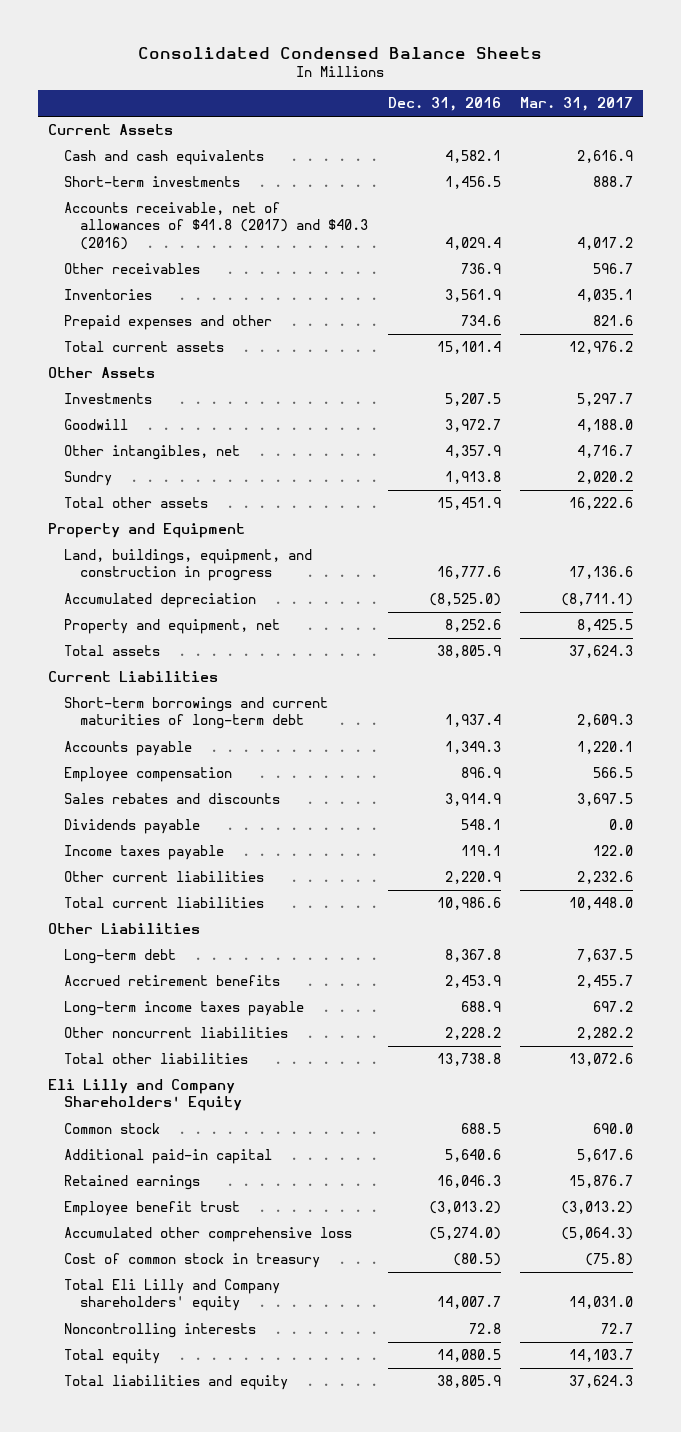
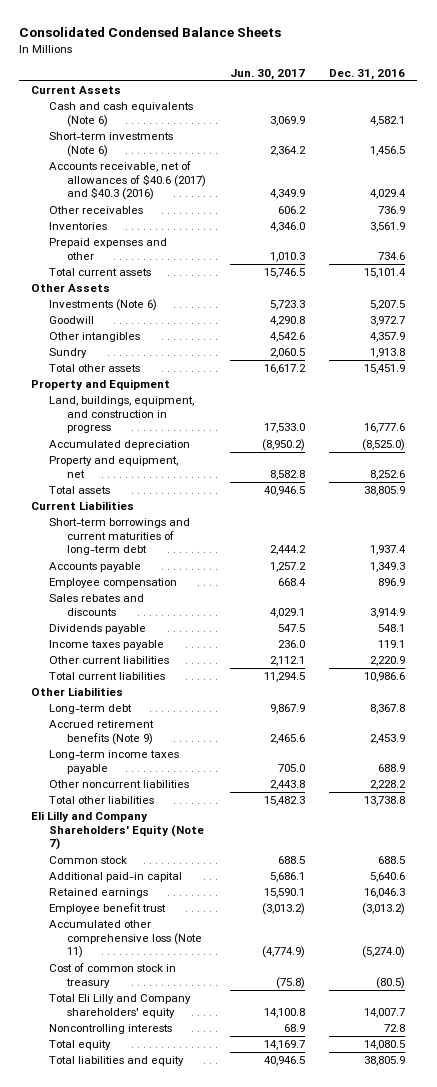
- | Dec. 31, 2016 | Mar. 31, 2017
+ | Jun. 30, 2017 | Dec. 31, 2016
- Cash and cash equivalents | 4,582.1 | 2,616.9
- Short-term investments | 1,456.5 | 888.7
- Accounts receivable, net of allowances of $41.8 (2017) and $40.3 (2016) | 4,029.4 | 4,017.2
+ Cash and cash equivalents (Note 6) | 3,069.9 | 4,582.1
+ Short-term investments (Note 6) | 2,364.2 | 1,456.5
+ Accounts receivable, net of allowances of $40.6 (2017) and $40.3 (2016) | 4,349.9 | 4,029.4
- Investments | 5,207.5 | 5,297.7
+ Investments (Note 6) | 5,723.3 | 5,207.5
- Other intangibles, net | 4,357.9 | 4,716.7
+ Other intangibles | 4,542.6 | 4,357.9
- Accrued retirement benefits | 2,453.9 | 2,455.7
+ Accrued retirement benefits (Note 9) | 2,465.6 | 2,453.9
- Eli Lilly and Company Shareholders' Equity
+ Eli Lilly and Company Shareholders' Equity (Note 7)
- Accumulated other comprehensive loss | (5,274.0) | (5,064.3)
+ Accumulated other comprehensive loss (Note 11) | (4,774.9) | (5,274.0)

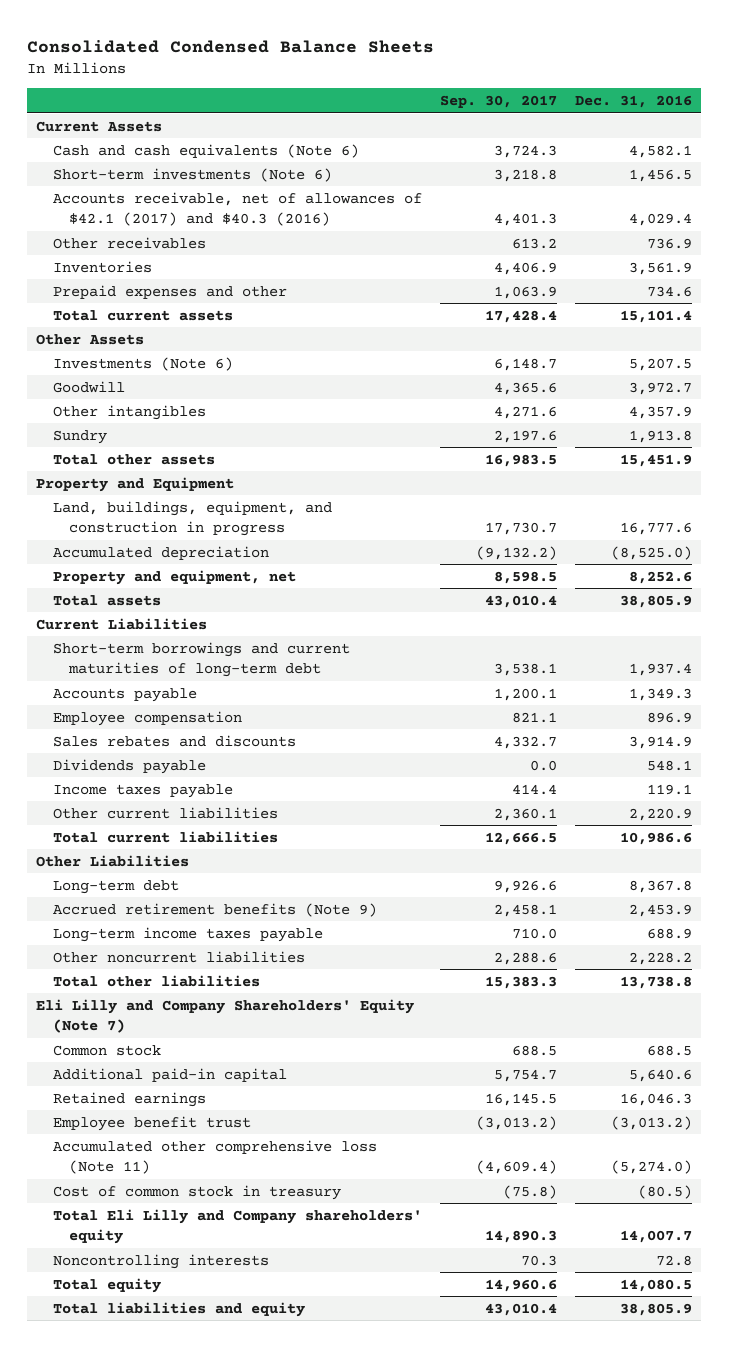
- | Jun. 30, 2017 | Dec. 31, 2016
+ | Sep. 30, 2017 | Dec. 31, 2016
- Accounts receivable, net of allowances of $40.6 (2017) and $40.3 (2016) | 4,349.9 | 4,029.4
+ Accounts receivable, net of allowances of $42.1 (2017) and $40.3 (2016) | 4,401.3 | 4,029.4

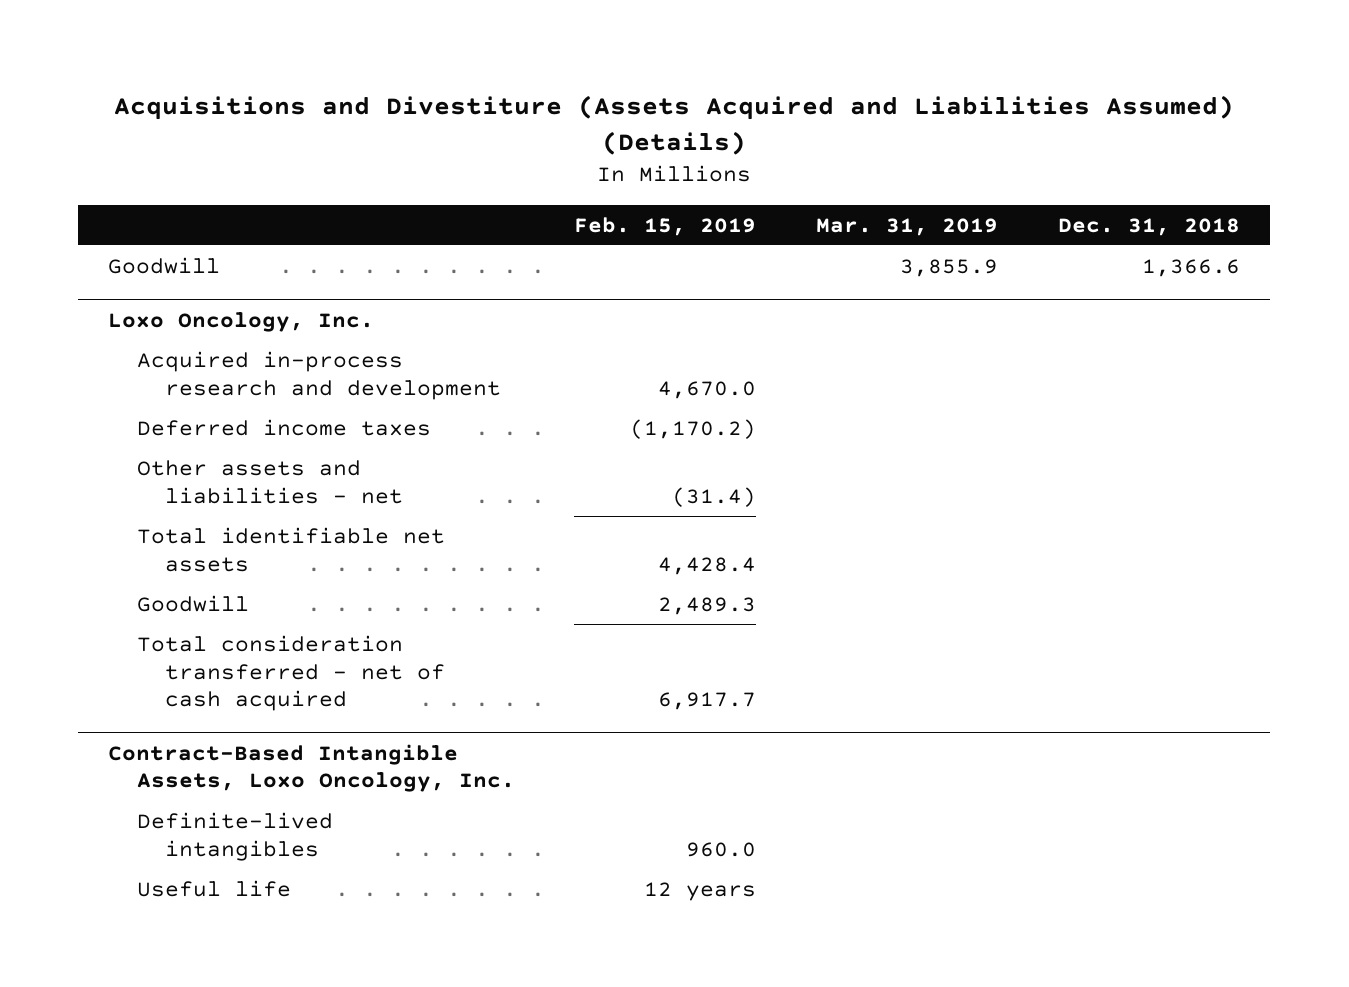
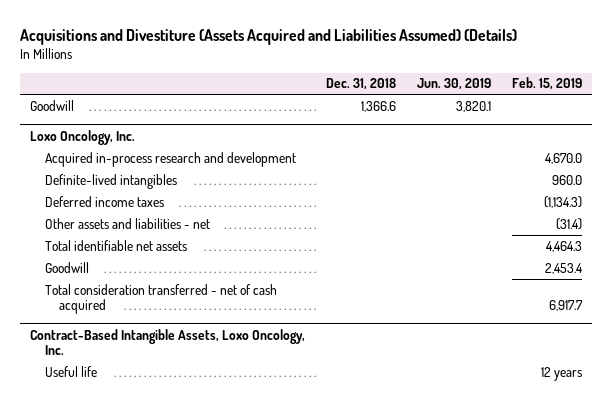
- | Feb. 15, 2019 | Mar. 31, 2019 | Dec. 31, 2018
+ | Dec. 31, 2018 | Jun. 30, 2019 | Feb. 15, 2019
@ Loxo Oncology, Inc.
- Deferred income taxes | (1,170.2) | |
+ Definite-lived intangibles | | | 960.0
+ Deferred income taxes | | | (1,134.3)
- Total identifiable net assets | 4,428.4 | |
- Goodwill | 2,489.3 | |
+ Total identifiable net assets | | | 4,464.3
+ Goodwill | | | 2,453.4
@ Contract-Based Intangible Assets, Loxo Oncology, Inc.
- Definite-lived intangibles | 960.0 | |

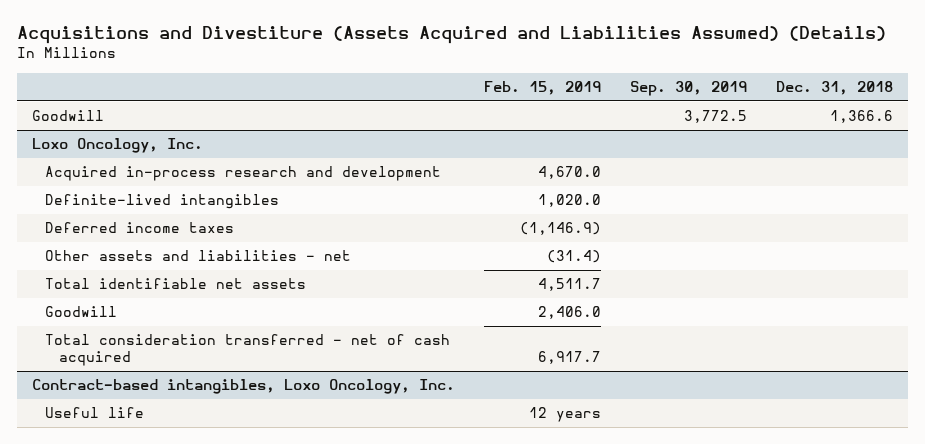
- | Dec. 31, 2018 | Jun. 30, 2019 | Feb. 15, 2019
+ | Feb. 15, 2019 | Sep. 30, 2019 | Dec. 31, 2018
@ Loxo Oncology, Inc.
- Definite-lived intangibles | | | 960.0
- Deferred income taxes | | | (1,134.3)
+ Definite-lived intangibles | 1,020.0 | |
+ Deferred income taxes | (1,146.9) | |
- Total identifiable net assets | | | 4,464.3
- Goodwill | | | 2,453.4
+ Total identifiable net assets | 4,511.7 | |
+ Goodwill | 2,406.0 | |
- Contract-Based Intangible Assets, Loxo Oncology, Inc.
+ Contract-based intangibles, Loxo Oncology, Inc.

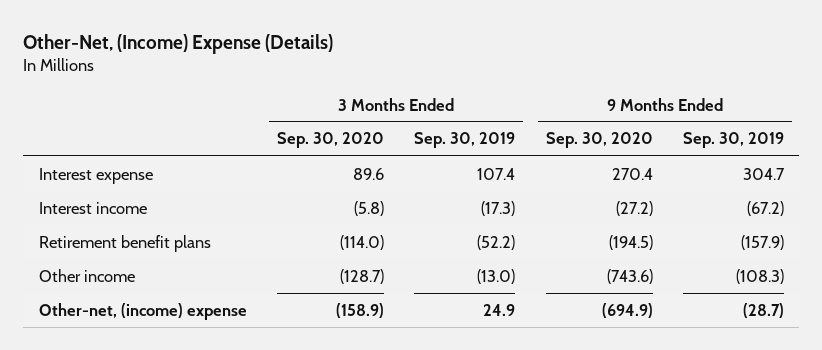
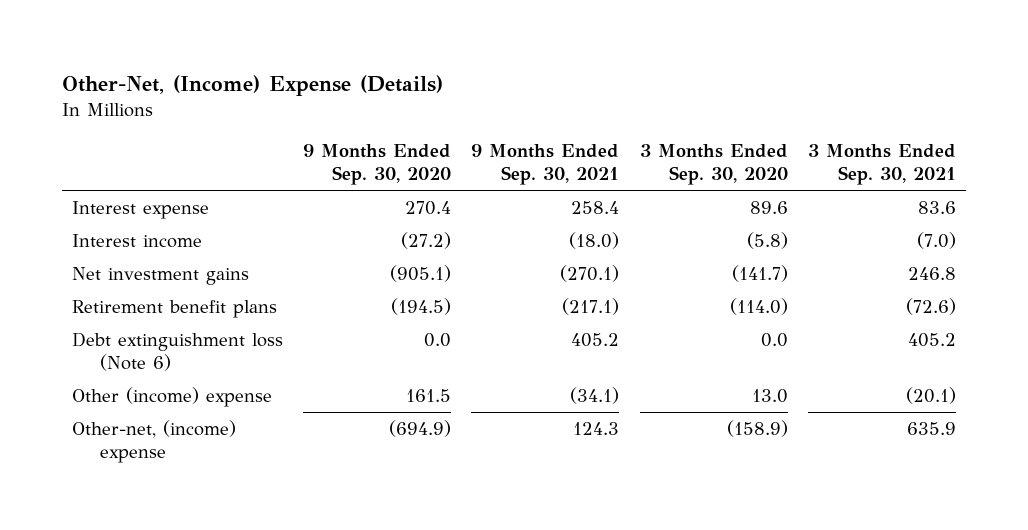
- | 3 Months Ended Sep. 30, 2020 | 3 Months Ended Sep. 30, 2019 | 9 Months Ended Sep. 30, 2020 | 9 Months Ended Sep. 30, 2019
+ | 9 Months Ended Sep. 30, 2020 | 9 Months Ended Sep. 30, 2021 | 3 Months Ended Sep. 30, 2020 | 3 Months Ended Sep. 30, 2021
+ Net investment gains | (905.1) | (270.1) | (141.7) | 246.8
- Other income | (128.7) | (13.0) | (743.6) | (108.3)
+ Debt extinguishment loss (Note 6) | 0.0 | 405.2 | 0.0 | 405.2
+ Other (income) expense | 161.5 | (34.1) | 13.0 | (20.1)

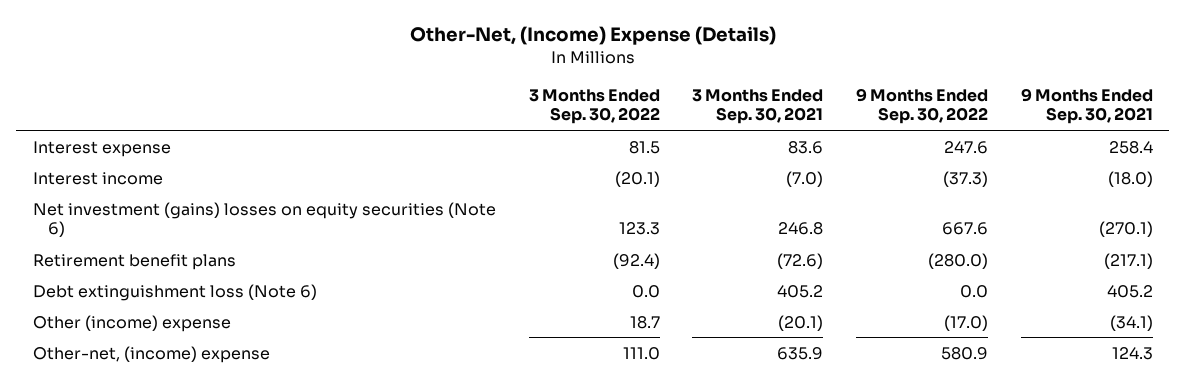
- | 9 Months Ended Sep. 30, 2020 | 9 Months Ended Sep. 30, 2021 | 3 Months Ended Sep. 30, 2020 | 3 Months Ended Sep. 30, 2021
+ | 3 Months Ended Sep. 30, 2022 | 3 Months Ended Sep. 30, 2021 | 9 Months Ended Sep. 30, 2022 | 9 Months Ended Sep. 30, 2021
- Net investment gains | (905.1) | (270.1) | (141.7) | 246.8
+ Net investment (gains) losses on equity securities (Note 6) | 123.3 | 246.8 | 667.6 | (270.1)

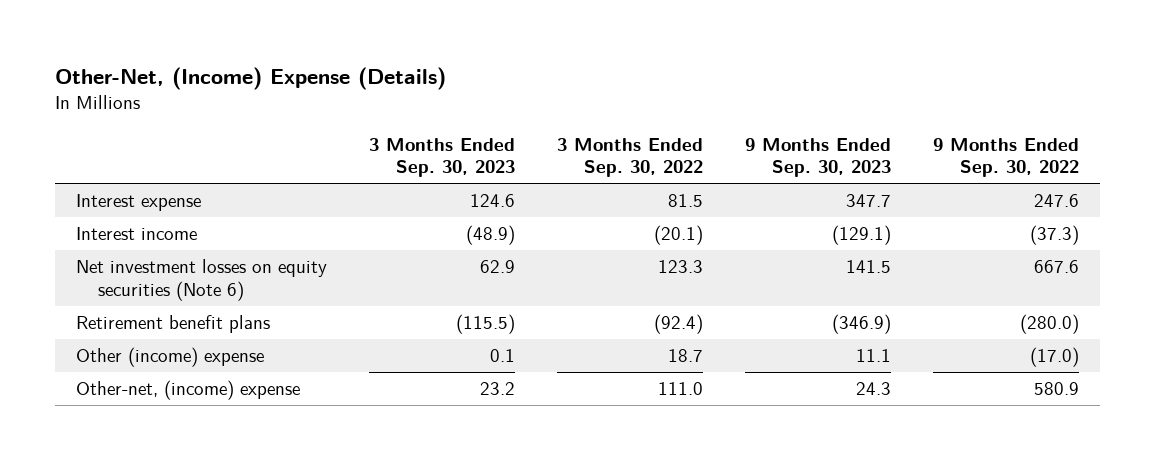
- | 3 Months Ended Sep. 30, 2022 | 3 Months Ended Sep. 30, 2021 | 9 Months Ended Sep. 30, 2022 | 9 Months Ended Sep. 30, 2021
+ | 3 Months Ended Sep. 30, 2023 | 3 Months Ended Sep. 30, 2022 | 9 Months Ended Sep. 30, 2023 | 9 Months Ended Sep. 30, 2022
- Net investment (gains) losses on equity securities (Note 6) | 123.3 | 246.8 | 667.6 | (270.1)
+ Net investment losses on equity securities (Note 6) | 62.9 | 123.3 | 141.5 | 667.6
- Debt extinguishment loss (Note 6) | 0.0 | 405.2 | 0.0 | 405.2

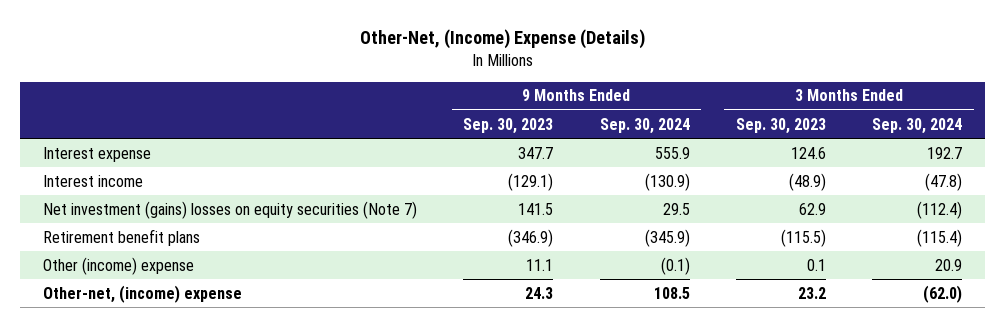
- | 3 Months Ended Sep. 30, 2023 | 3 Months Ended Sep. 30, 2022 | 9 Months Ended Sep. 30, 2023 | 9 Months Ended Sep. 30, 2022
+ | 9 Months Ended Sep. 30, 2023 | 9 Months Ended Sep. 30, 2024 | 3 Months Ended Sep. 30, 2023 | 3 Months Ended Sep. 30, 2024
- Net investment losses on equity securities (Note 6) | 62.9 | 123.3 | 141.5 | 667.6
+ Net investment (gains) losses on equity securities (Note 7) | 141.5 | 29.5 | 62.9 | (112.4)

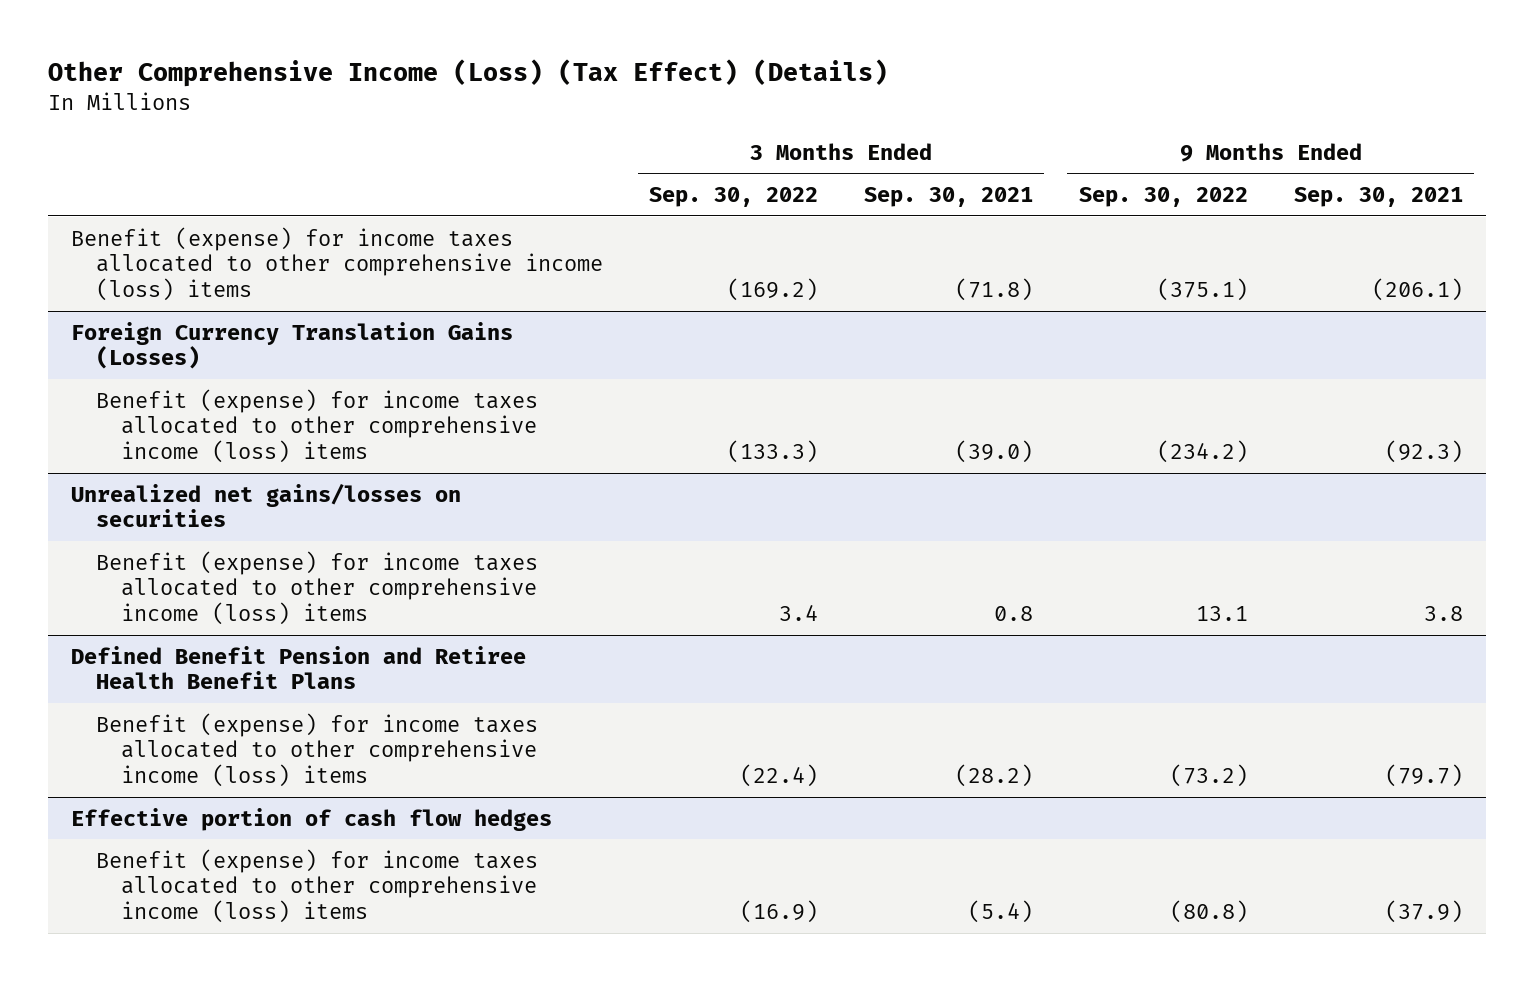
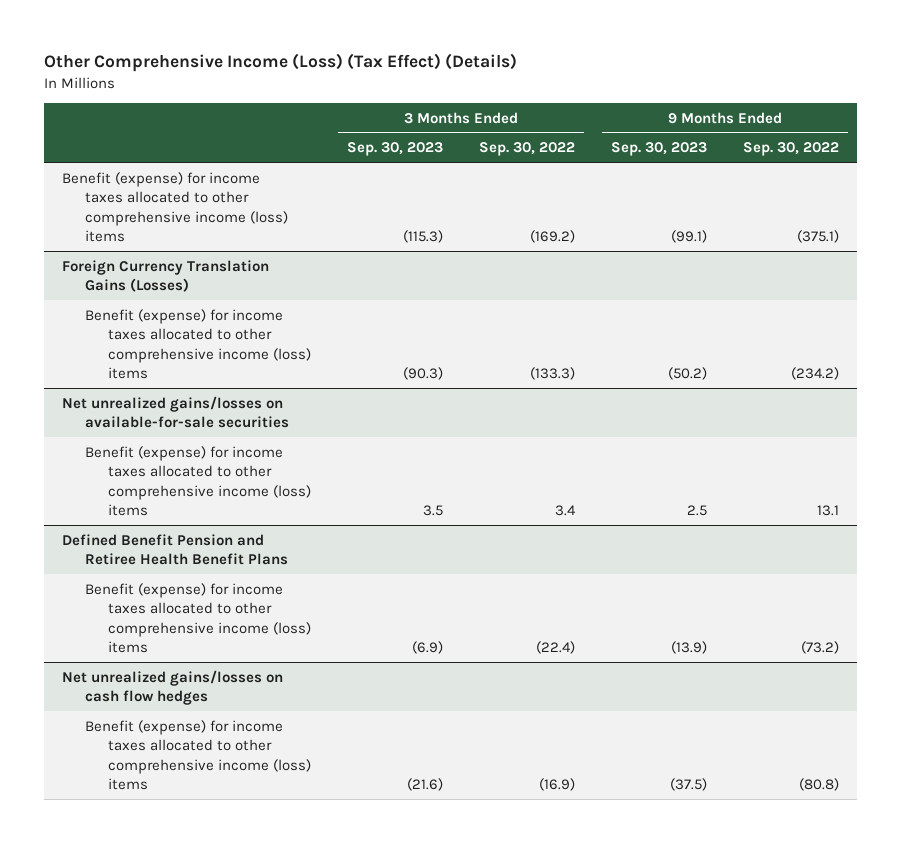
- | 3 Months Ended Sep. 30, 2022 | 3 Months Ended Sep. 30, 2021 | 9 Months Ended Sep. 30, 2022 | 9 Months Ended Sep. 30, 2021
+ | 3 Months Ended Sep. 30, 2023 | 3 Months Ended Sep. 30, 2022 | 9 Months Ended Sep. 30, 2023 | 9 Months Ended Sep. 30, 2022
- Unrealized net gains/losses on securities
+ Net unrealized gains/losses on available-for-sale securities
- Effective portion of cash flow hedges
+ Net unrealized gains/losses on cash flow hedges

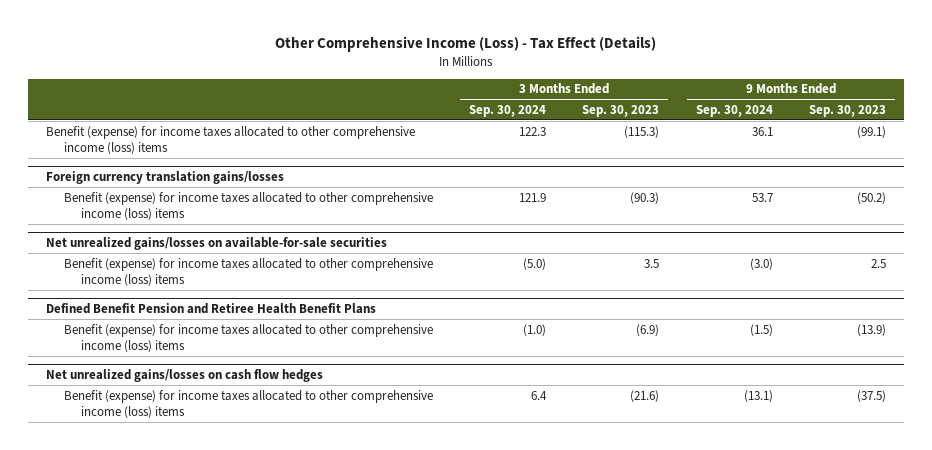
- Other Comprehensive Income (Loss) (Tax Effect) (Details)
+ Other Comprehensive Income (Loss) - Tax Effect (Details)
- | 3 Months Ended Sep. 30, 2023 | 3 Months Ended Sep. 30, 2022 | 9 Months Ended Sep. 30, 2023 | 9 Months Ended Sep. 30, 2022
+ | 3 Months Ended Sep. 30, 2024 | 3 Months Ended Sep. 30, 2023 | 9 Months Ended Sep. 30, 2024 | 9 Months Ended Sep. 30, 2023
- Foreign Currency Translation Gains (Losses)
+ Foreign currency translation gains/losses

